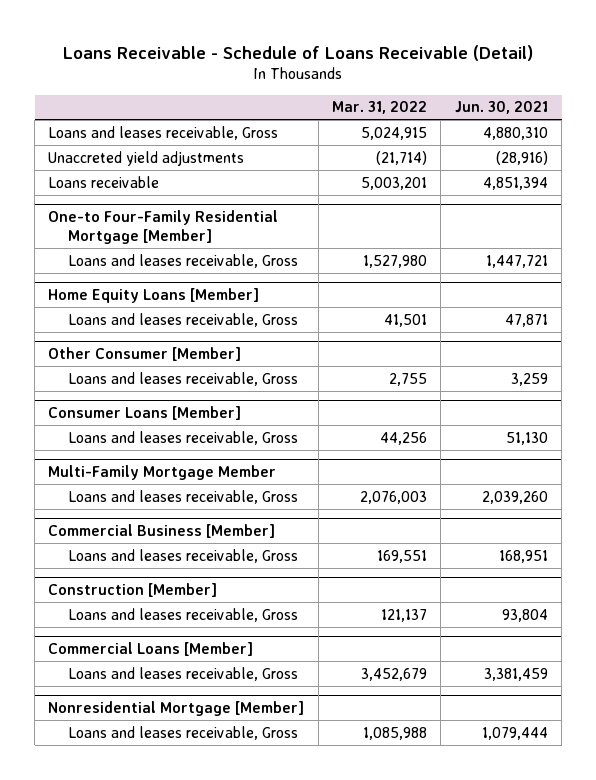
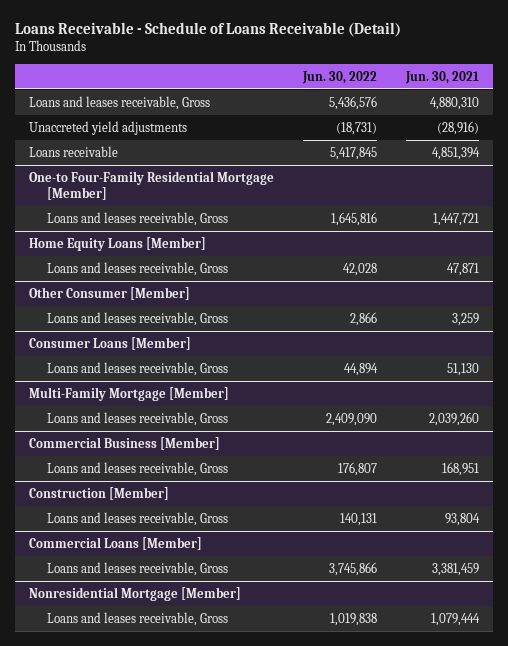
- | Mar. 31, 2022 | Jun. 30, 2021
+ | Jun. 30, 2022 | Jun. 30, 2021
- Multi-Family Mortgage Member
+ Multi-Family Mortgage [Member]

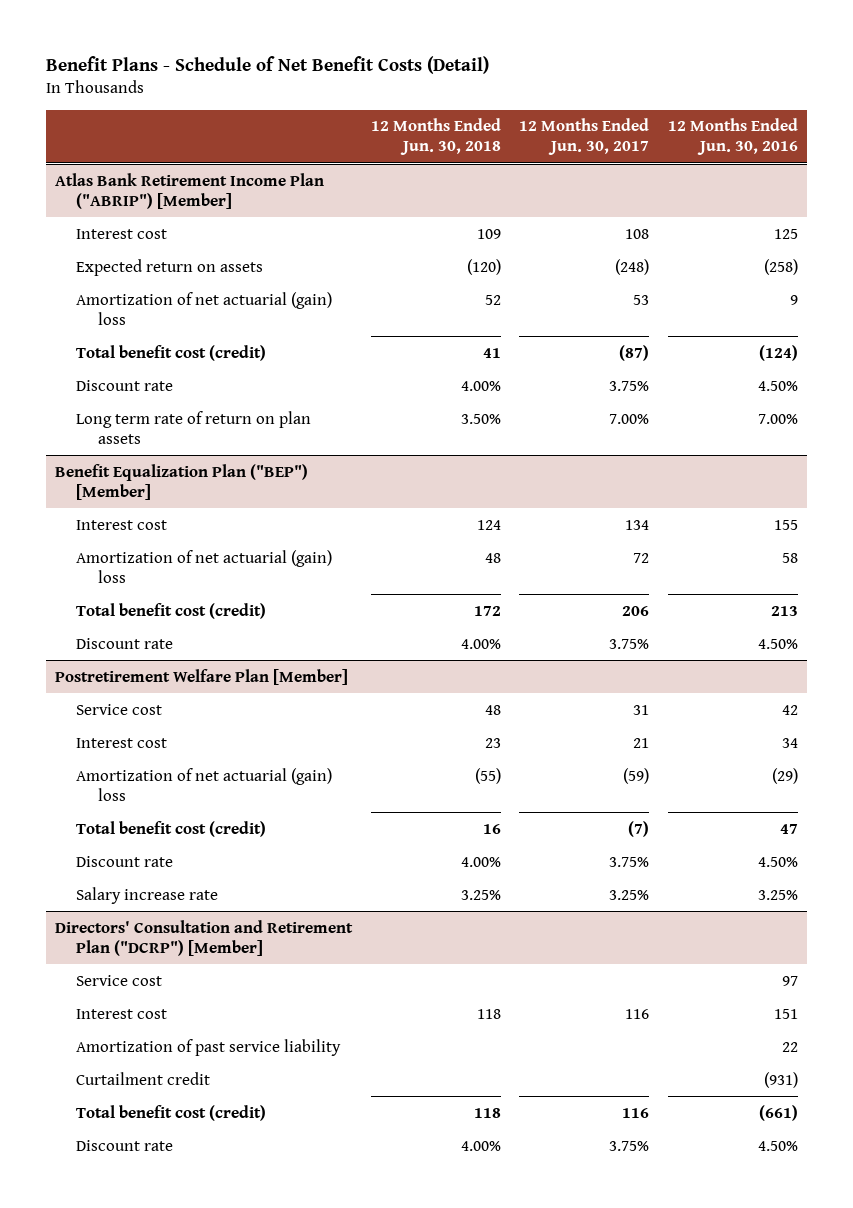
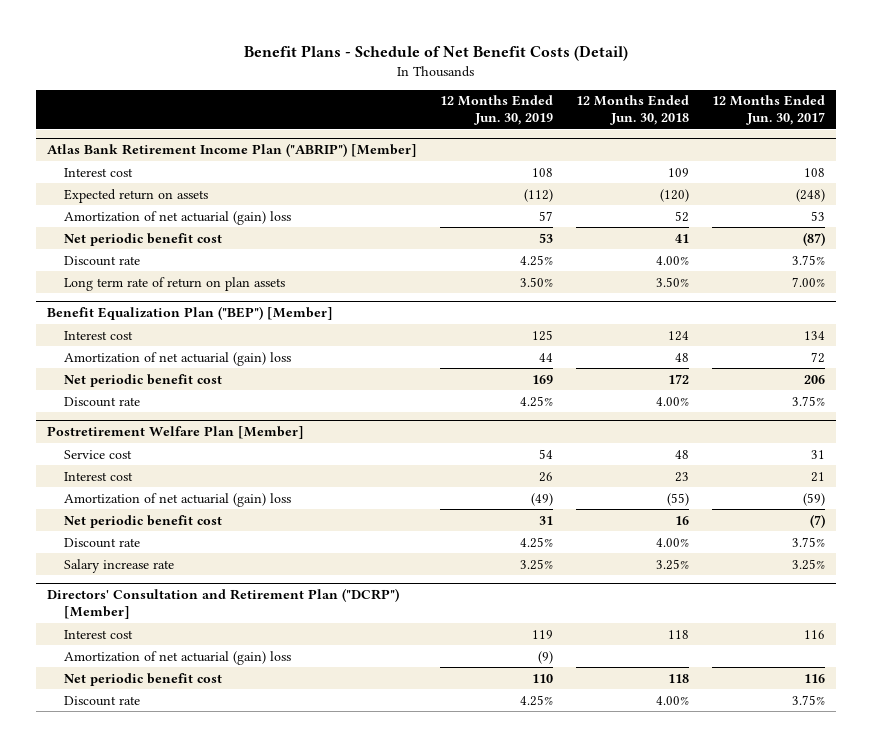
- | 12 Months Ended Jun. 30, 2018 | 12 Months Ended Jun. 30, 2017 | 12 Months Ended Jun. 30, 2016
+ | 12 Months Ended Jun. 30, 2019 | 12 Months Ended Jun. 30, 2018 | 12 Months Ended Jun. 30, 2017
@ Atlas Bank Retirement Income Plan ("ABRIP") [Member]
- Total benefit cost (credit) | 41 | (87) | (124)
+ Net periodic benefit cost | 53 | 41 | (87)
@ Benefit Equalization Plan ("BEP") [Member]
- Total benefit cost (credit) | 172 | 206 | 213
+ Net periodic benefit cost | 169 | 172 | 206
@ Postretirement Welfare Plan [Member]
- Total benefit cost (credit) | 16 | (7) | 47
+ Net periodic benefit cost | 31 | 16 | (7)
@ Directors' Consultation and Retirement Plan ("DCRP") [Member]
- Service cost | | | 97
- Amortization of past service liability | | | 22
- Curtailment credit | | | (931)
- Total benefit cost (credit) | 118 | 116 | (661)
+ Amortization of net actuarial (gain) loss | (9) | |
+ Net periodic benefit cost | 110 | 118 | 116

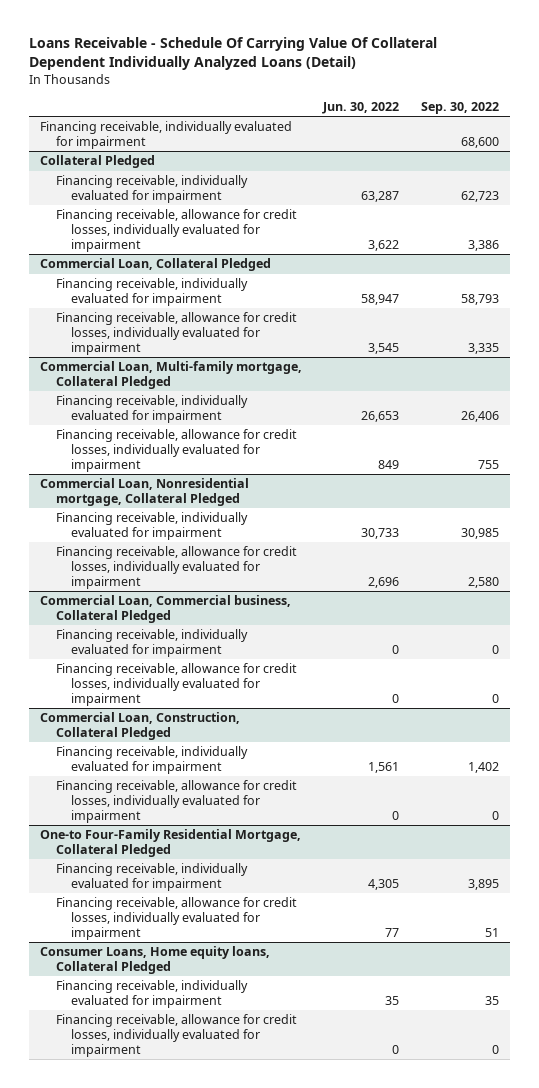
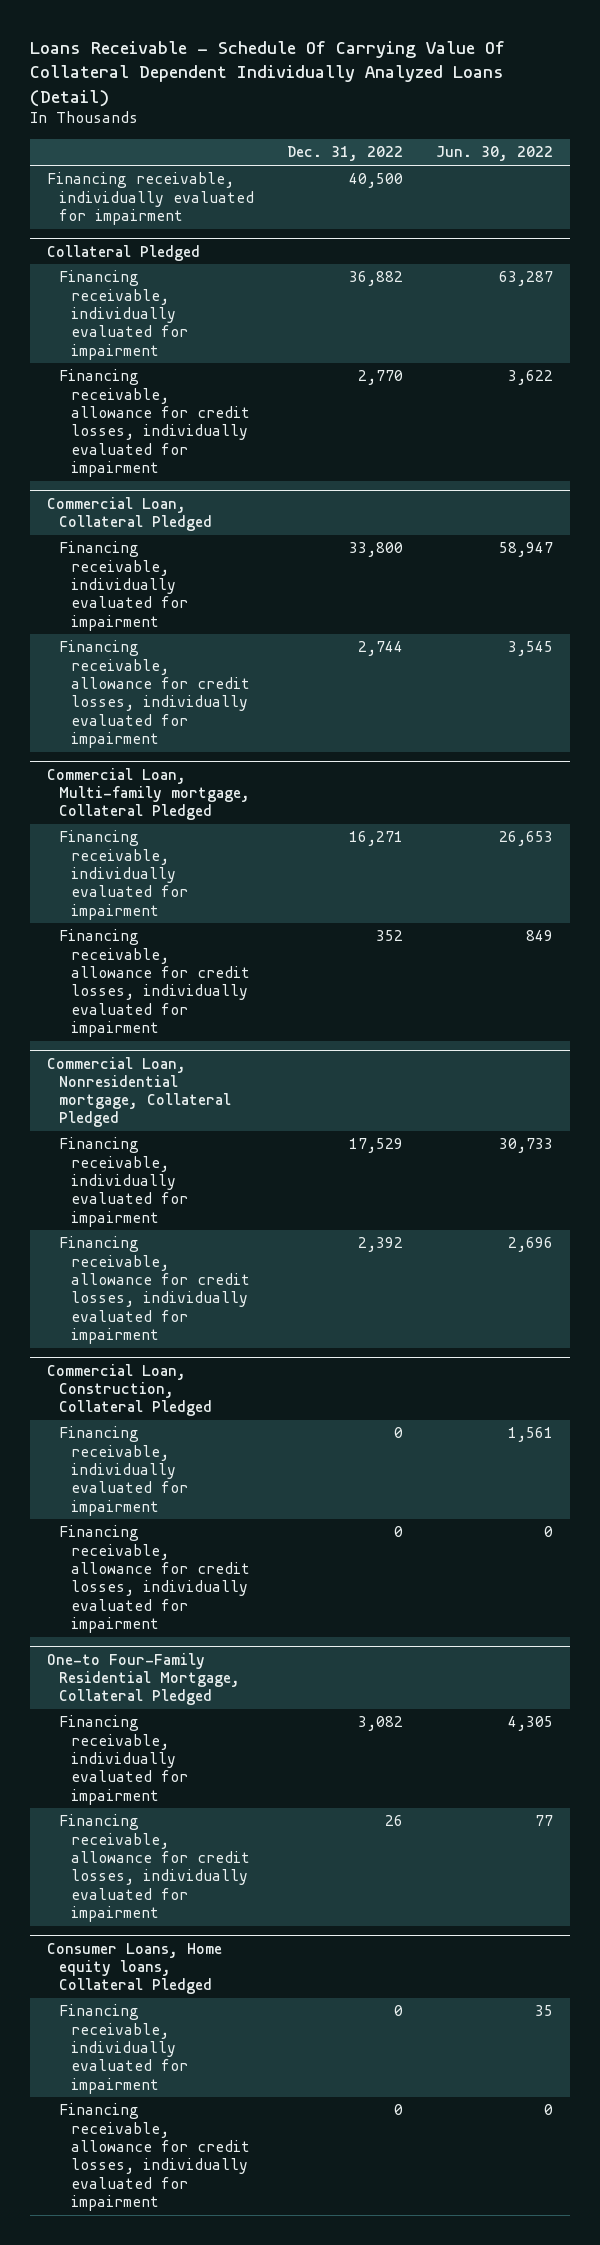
- | Jun. 30, 2022 | Sep. 30, 2022
+ | Dec. 31, 2022 | Jun. 30, 2022
- Commercial Loan, Commercial business, Collateral Pledged
- Financing receivable, individually evaluated for impairment | 0 | 0
- Financing receivable, allowance for credit losses, individually evaluated for impairment | 0 | 0

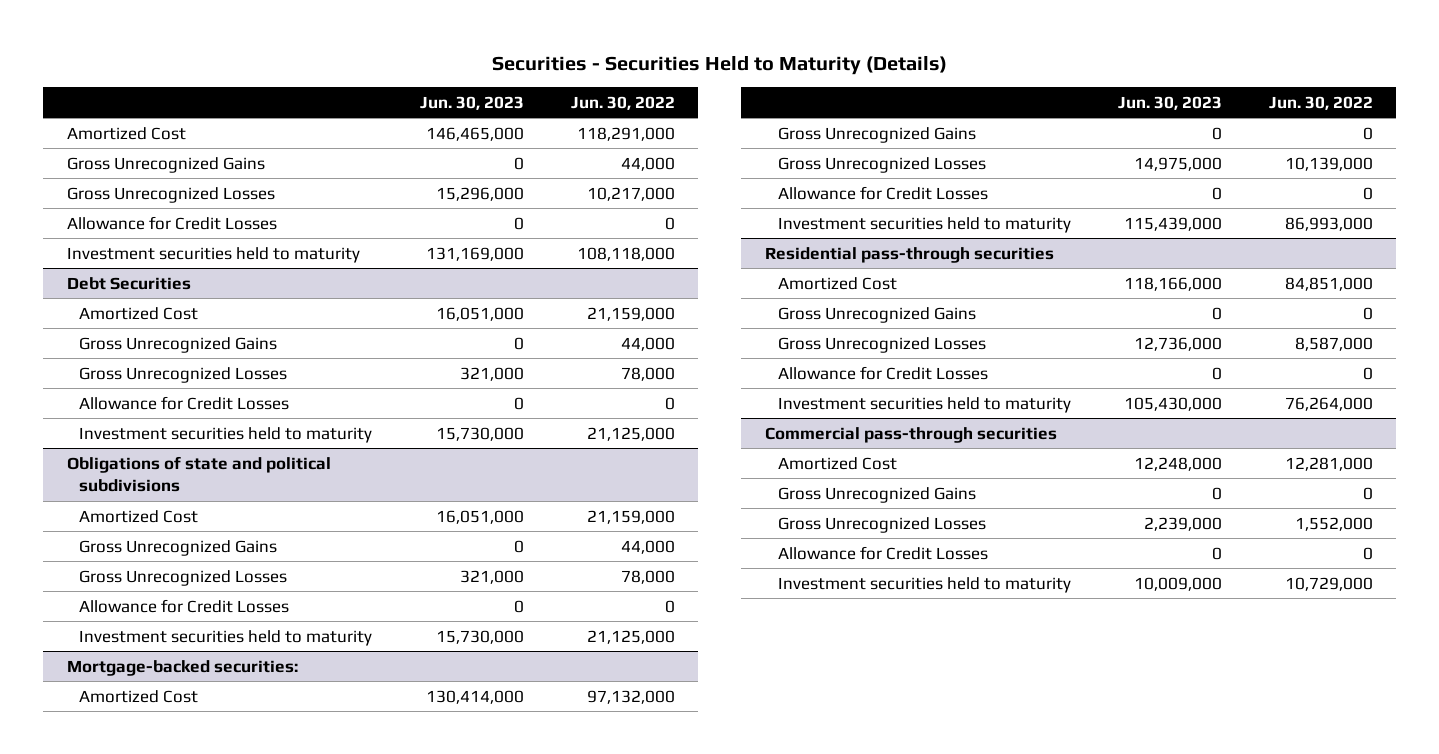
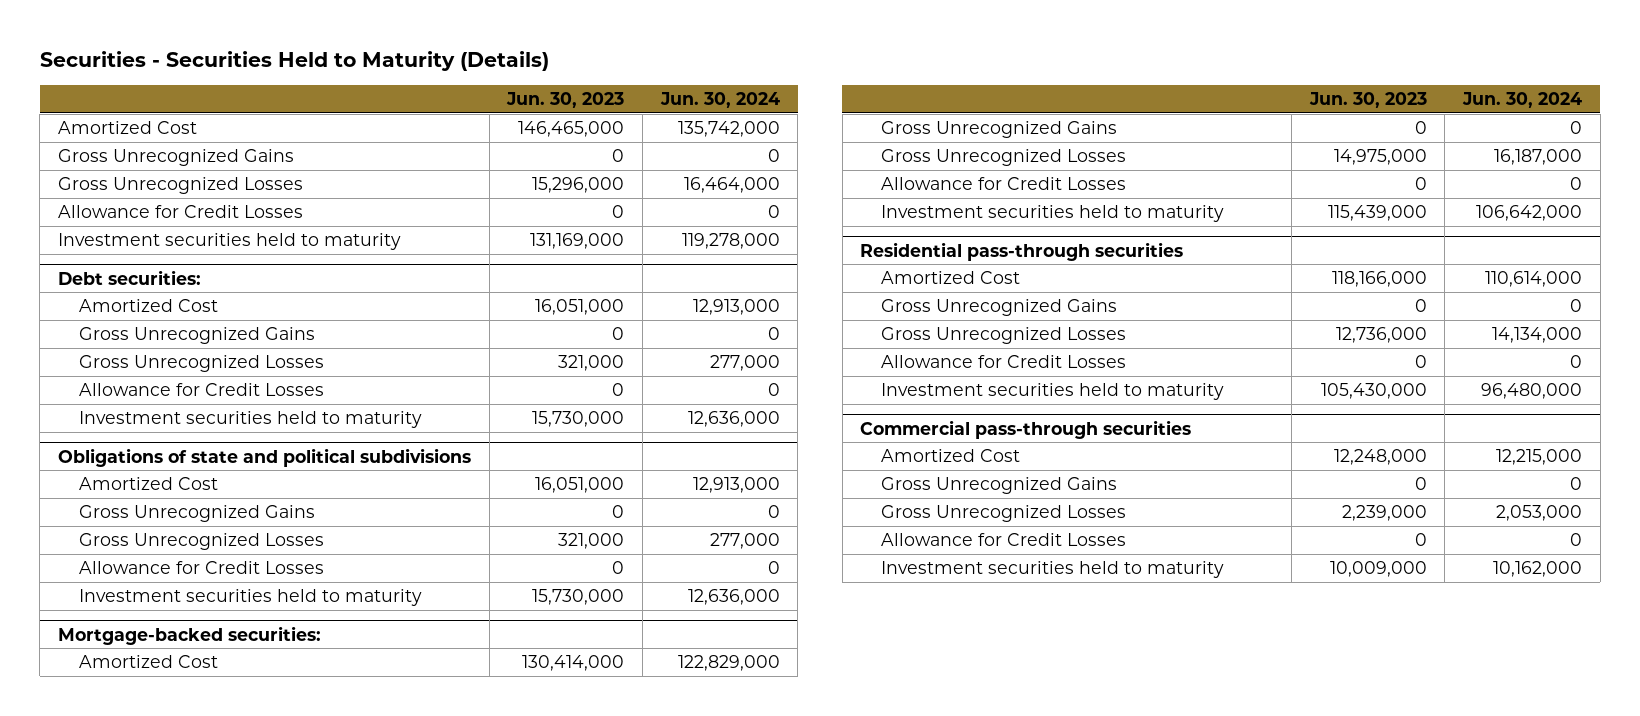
- | Jun. 30, 2023 | Jun. 30, 2022
+ | Jun. 30, 2023 | Jun. 30, 2024
- Debt Securities
+ Debt securities:

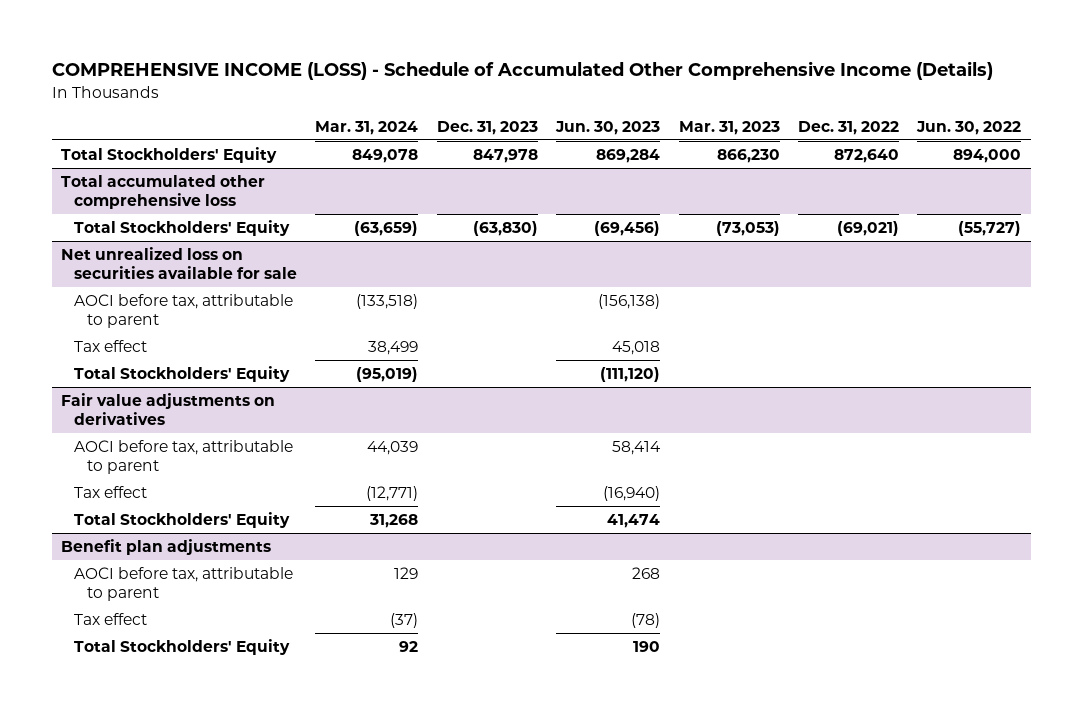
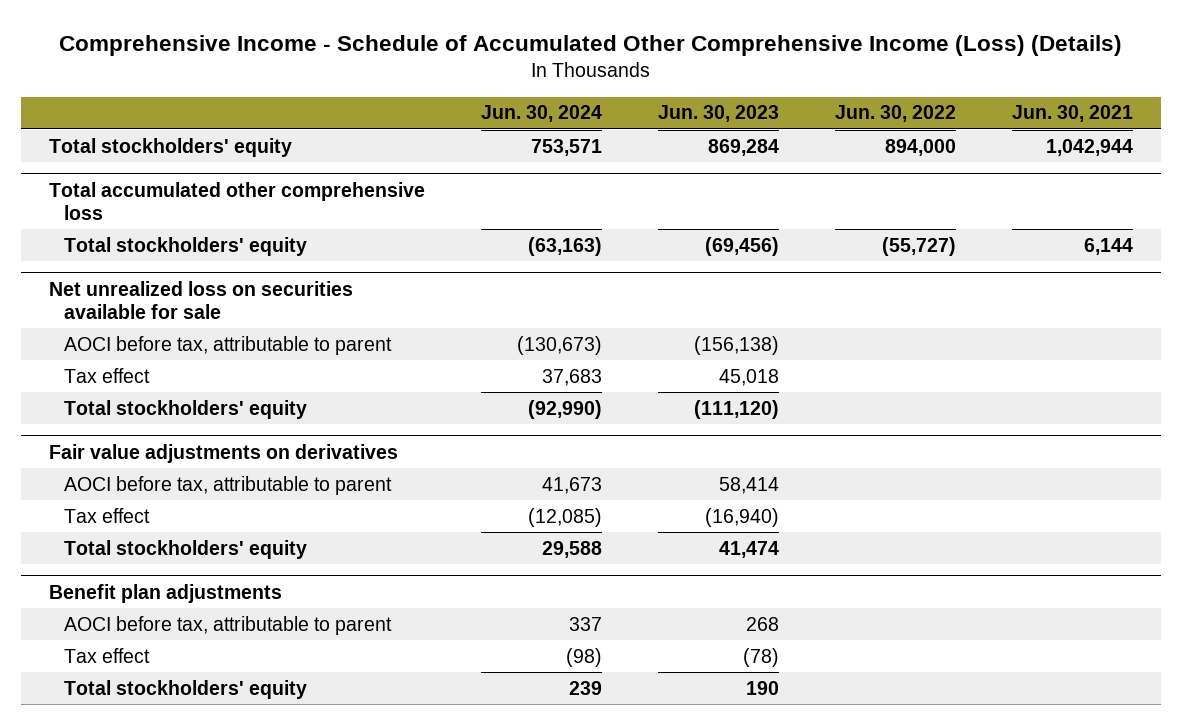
- COMPREHENSIVE INCOME (LOSS) - Schedule of Accumulated Other Comprehensive Income (Details)
+ Comprehensive Income - Schedule of Accumulated Other Comprehensive Income (Loss) (Details)
- | Mar. 31, 2024 | Dec. 31, 2023 | Jun. 30, 2023 | Mar. 31, 2023 | Dec. 31, 2022 | Jun. 30, 2022
+ | Jun. 30, 2024 | Jun. 30, 2023 | Jun. 30, 2022 | Jun. 30, 2021
- Total Stockholders' Equity | 849,078 | 847,978 | 869,284 | 866,230 | 872,640 | 894,000
+ Total stockholders' equity | 753,571 | 869,284 | 894,000 | 1,042,944
@ Total accumulated other comprehensive loss
- Total Stockholders' Equity | (63,659) | (63,830) | (69,456) | (73,053) | (69,021) | (55,727)
+ Total stockholders' equity | (63,163) | (69,456) | (55,727) | 6,144
@ Net unrealized loss on securities available for sale
- Total Stockholders' Equity | (95,019) | | (111,120) | | |
+ Total stockholders' equity | (92,990) | (111,120) | |
@ Fair value adjustments on derivatives
- Total Stockholders' Equity | 31,268 | | 41,474 | | |
+ Total stockholders' equity | 29,588 | 41,474 | |
@ Benefit plan adjustments
- Total Stockholders' Equity | 92 | | 190 | | |
+ Total stockholders' equity | 239 | 190 | |

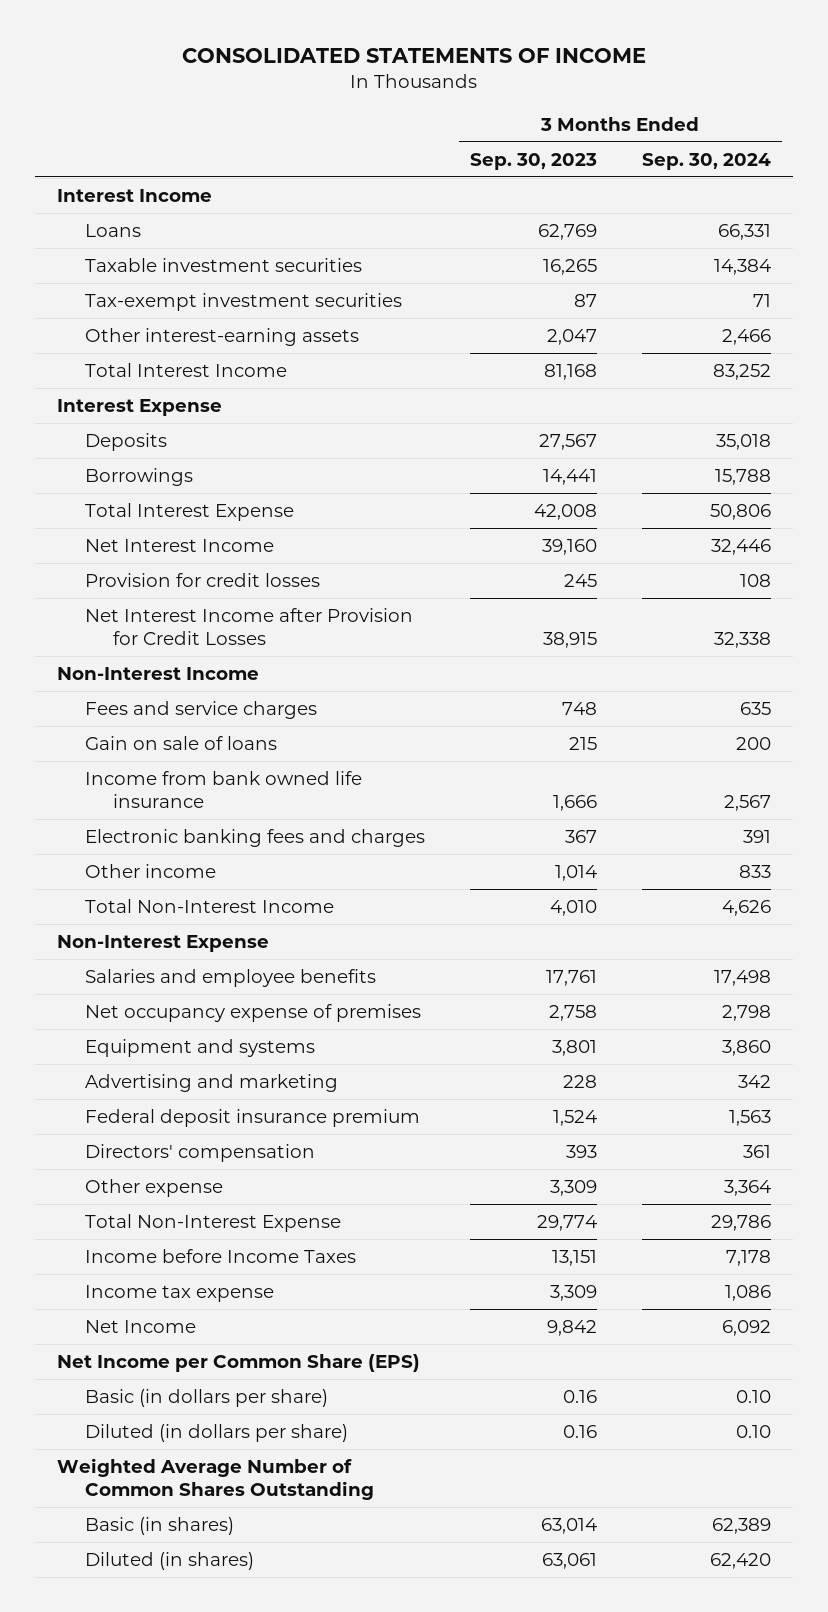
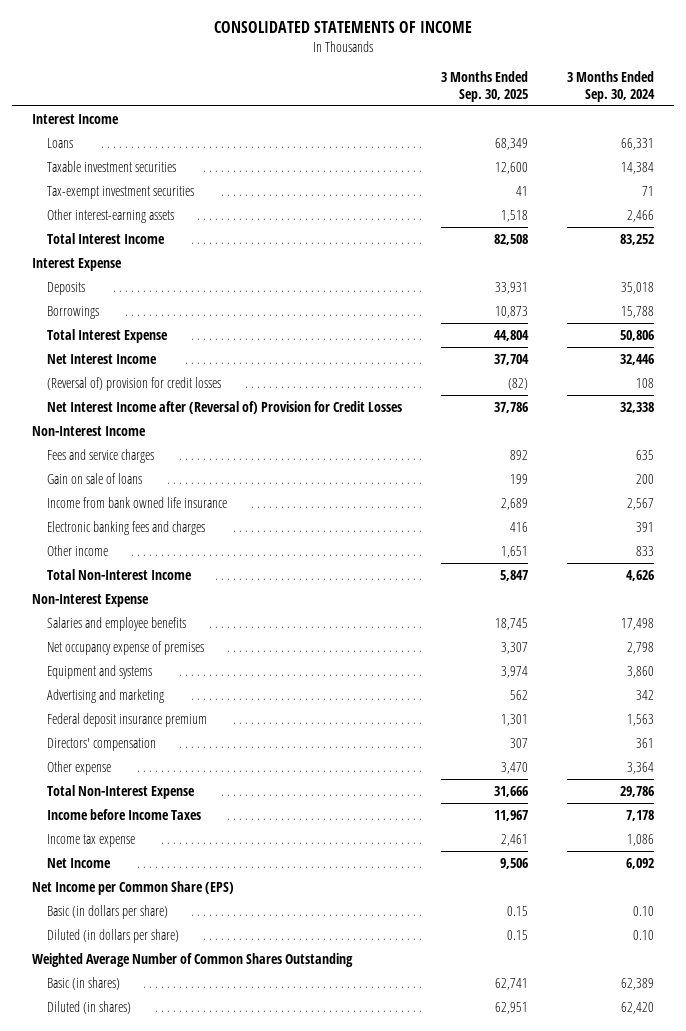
- | 3 Months Ended Sep. 30, 2023 | 3 Months Ended Sep. 30, 2024
+ | 3 Months Ended Sep. 30, 2025 | 3 Months Ended Sep. 30, 2024
- Provision for credit losses | 245 | 108
- Net Interest Income after Provision for Credit Losses | 38,915 | 32,338
+ (Reversal of) provision for credit losses | (82) | 108
+ Net Interest Income after (Reversal of) Provision for Credit Losses | 37,786 | 32,338

